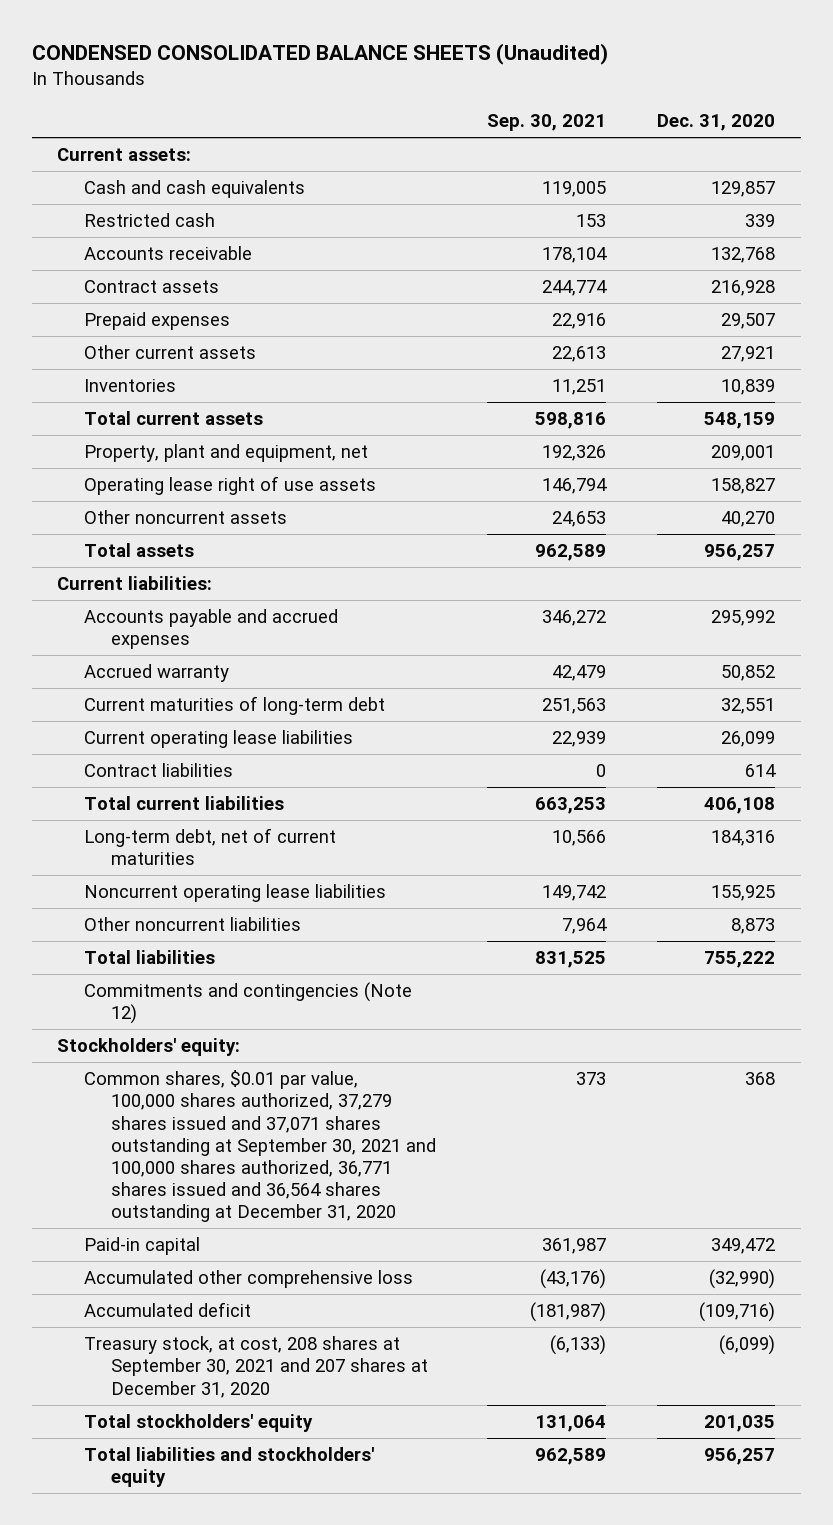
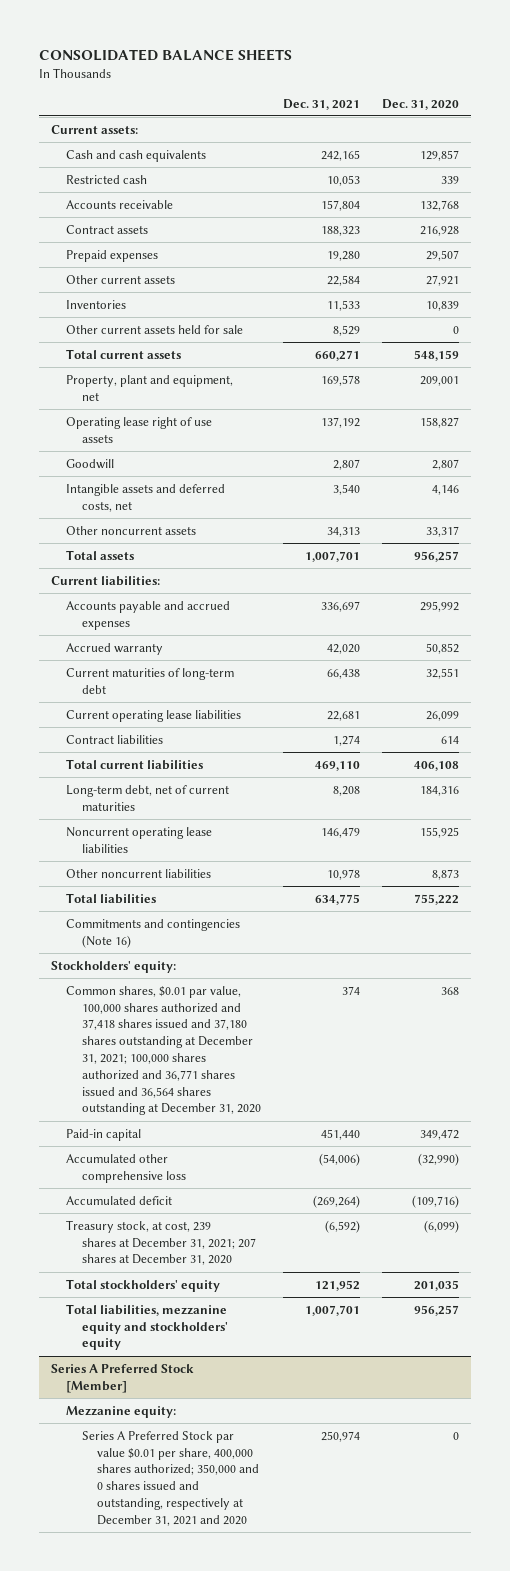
- CONDENSED CONSOLIDATED BALANCE SHEETS (Unaudited)
+ CONSOLIDATED BALANCE SHEETS
- | Sep. 30, 2021 | Dec. 31, 2020
+ | Dec. 31, 2021 | Dec. 31, 2020
+ Other current assets held for sale | 8,529 | 0
- Other noncurrent assets | 24,653 | 40,270
+ Goodwill | 2,807 | 2,807
+ Intangible assets and deferred costs, net | 3,540 | 4,146
+ Other noncurrent assets | 34,313 | 33,317
- Commitments and contingencies (Note 12)
+ Commitments and contingencies (Note 16)
- Common shares, $0.01 par value, 100,000 shares authorized, 37,279 shares issued and 37,071 shares outstanding at September 30, 2021 and 100,000 shares authorized, 36,771 shares issued and 36,564 shares outstanding at December 31, 2020 | 373 | 368
+ Common shares, $0.01 par value, 100,000 shares authorized and 37,418 shares issued and 37,180 shares outstanding at December 31, 2021; 100,000 shares authorized and 36,771 shares issued and 36,564 shares outstanding at December 31, 2020 | 374 | 368
- Treasury stock, at cost, 208 shares at September 30, 2021 and 207 shares at December 31, 2020 | (6,133) | (6,099)
+ Treasury stock, at cost, 239 shares at December 31, 2021; 207 shares at December 31, 2020 | (6,592) | (6,099)
- Total liabilities and stockholders' equity | 962,589 | 956,257
+ Total liabilities, mezzanine equity and stockholders' equity | 1,007,701 | 956,257
+ Series A Preferred Stock [Member]
+ Mezzanine equity:
+ Series A Preferred Stock par value $0.01 per share, 400,000 shares authorized; 350,000 and 0 shares issued and outstanding, respectively at December 31, 2021 and 2020 | 250,974 | 0

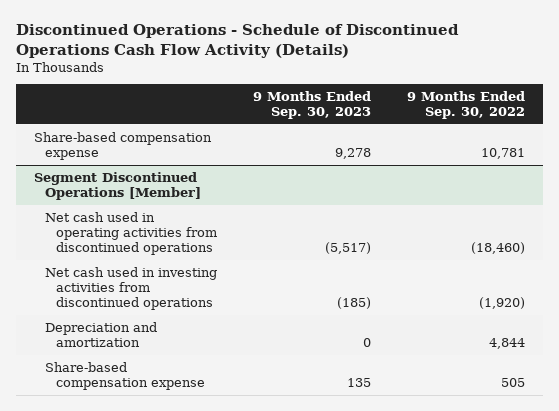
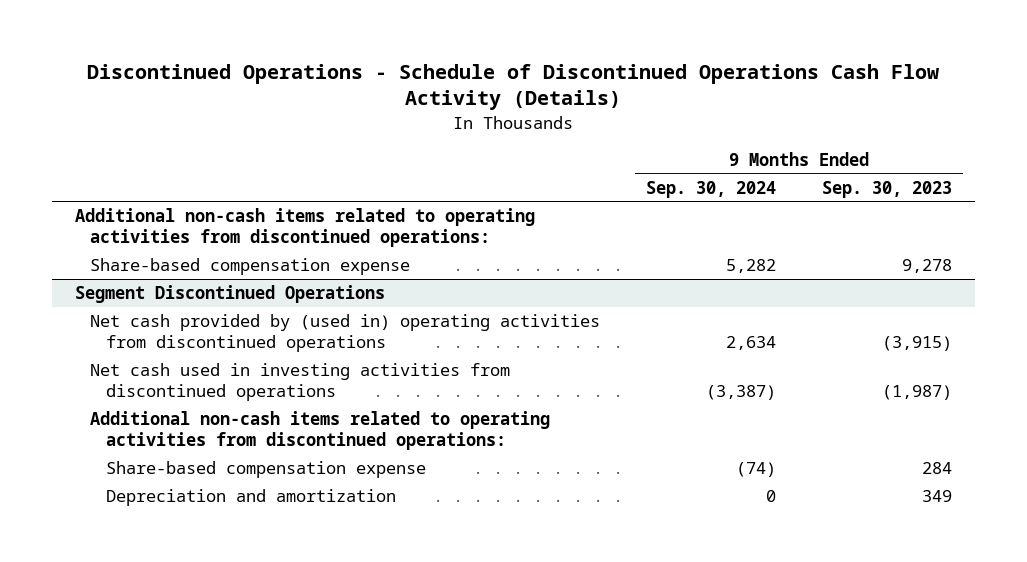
- | 9 Months Ended Sep. 30, 2023 | 9 Months Ended Sep. 30, 2022
+ | 9 Months Ended Sep. 30, 2024 | 9 Months Ended Sep. 30, 2023
+ Additional non-cash items related to operating activities from discontinued operations:
- Segment Discontinued Operations [Member]
- Net cash used in operating activities from discontinued operations | (5,517) | (18,460)
- Net cash used in investing activities from discontinued operations | (185) | (1,920)
- Depreciation and amortization | 0 | 4,844
- Share-based compensation expense | 135 | 505
+ Segment Discontinued Operations
+ Net cash provided by (used in) operating activities from discontinued operations | 2,634 | (3,915)
+ Net cash used in investing activities from discontinued operations | (3,387) | (1,987)
+ Additional non-cash items related to operating activities from discontinued operations:
+ Share-based compensation expense | (74) | 284
+ Depreciation and amortization | 0 | 349

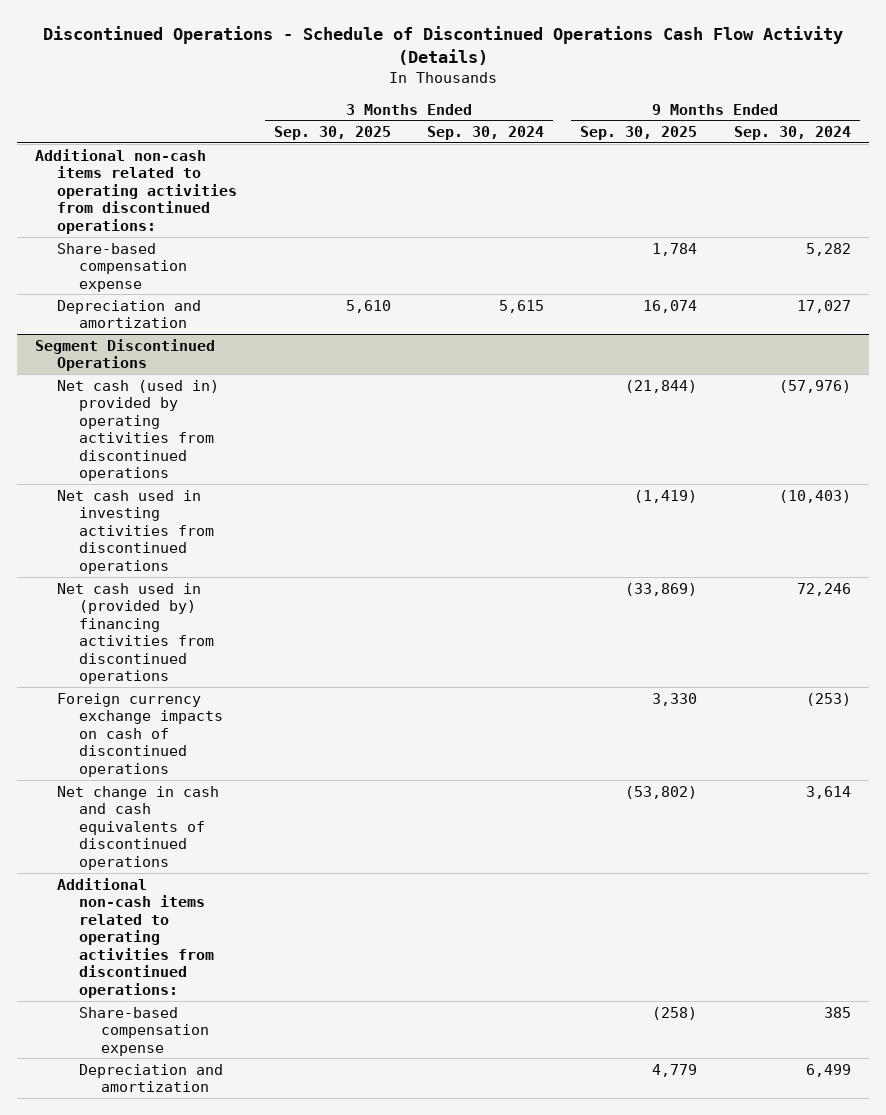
- | 9 Months Ended Sep. 30, 2024 | 9 Months Ended Sep. 30, 2023
+ | 3 Months Ended Sep. 30, 2025 | 3 Months Ended Sep. 30, 2024 | 9 Months Ended Sep. 30, 2025 | 9 Months Ended Sep. 30, 2024
+ Depreciation and amortization | 5,610 | 5,615 | 16,074 | 17,027
@ Segment Discontinued Operations
- Net cash provided by (used in) operating activities from discontinued operations | 2,634 | (3,915)
- Net cash used in investing activities from discontinued operations | (3,387) | (1,987)
+ Net cash (used in) provided by operating activities from discontinued operations | | | (21,844) | (57,976)
+ Net cash used in investing activities from discontinued operations | | | (1,419) | (10,403)
+ Net cash used in (provided by) financing activities from discontinued operations | | | (33,869) | 72,246
+ Foreign currency exchange impacts on cash of discontinued operations | | | 3,330 | (253)
+ Net change in cash and cash equivalents of discontinued operations | | | (53,802) | 3,614
- Share-based compensation expense | (74) | 284
- Depreciation and amortization | 0 | 349
+ Share-based compensation expense | | | (258) | 385
+ Depreciation and amortization | | | 4,779 | 6,499

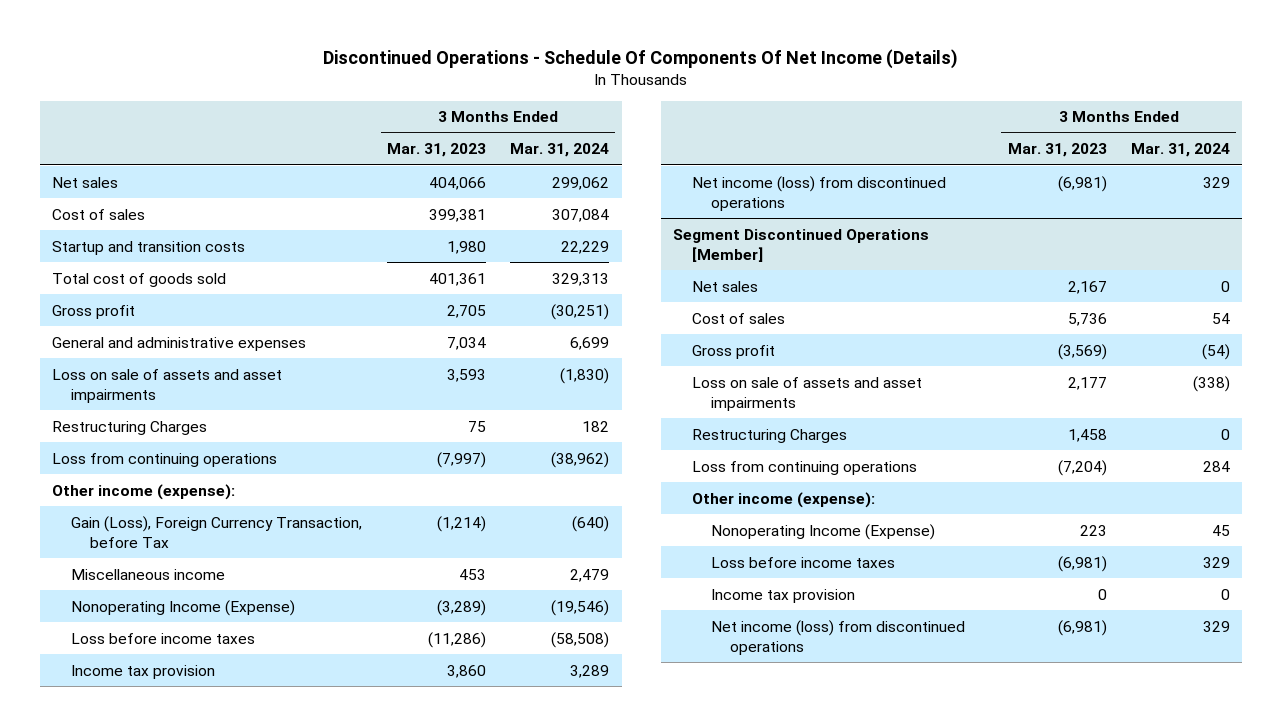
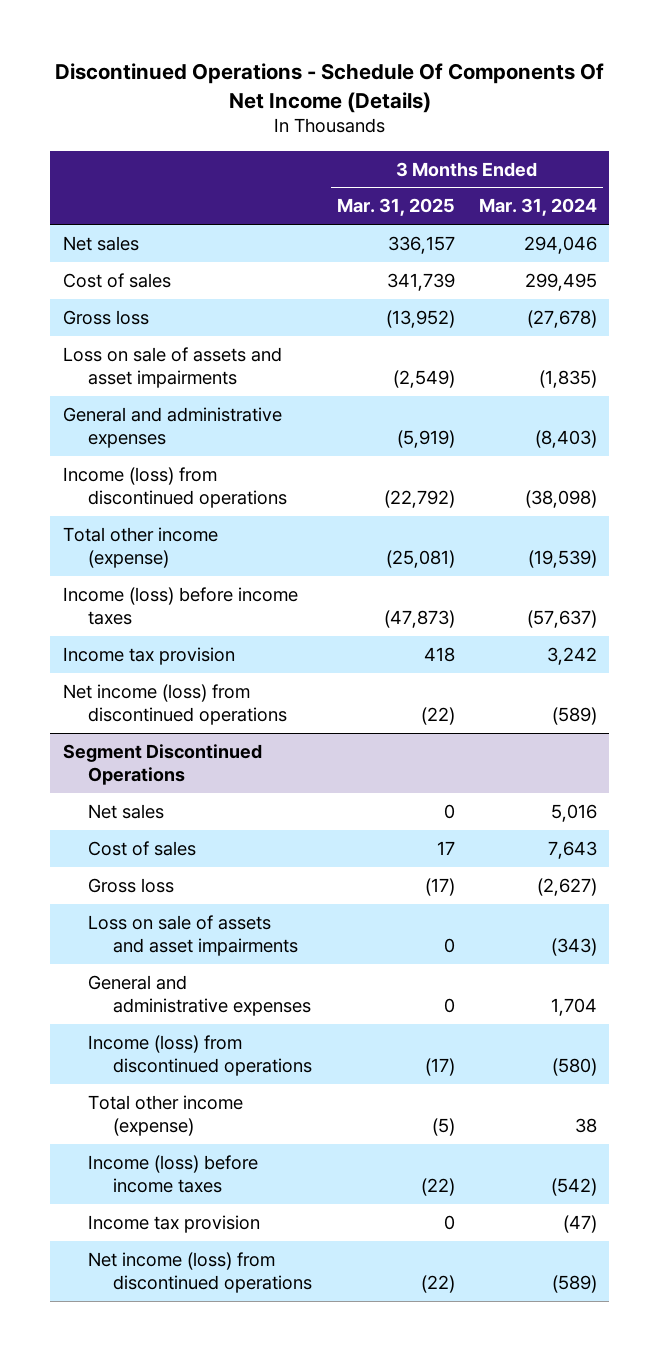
- | 3 Months Ended Mar. 31, 2023 | 3 Months Ended Mar. 31, 2024
+ | 3 Months Ended Mar. 31, 2025 | 3 Months Ended Mar. 31, 2024
- Net sales | 404,066 | 299,062
- Cost of sales | 399,381 | 307,084
- Startup and transition costs | 1,980 | 22,229
- Total cost of goods sold | 401,361 | 329,313
- Gross profit | 2,705 | (30,251)
- General and administrative expenses | 7,034 | 6,699
- Loss on sale of assets and asset impairments | 3,593 | (1,830)
- Restructuring Charges | 75 | 182
- Loss from continuing operations | (7,997) | (38,962)
- Other income (expense):
- Gain (Loss), Foreign Currency Transaction, before Tax | (1,214) | (640)
- Miscellaneous income | 453 | 2,479
- Nonoperating Income (Expense) | (3,289) | (19,546)
- Loss before income taxes | (11,286) | (58,508)
- Income tax provision | 3,860 | 3,289
- Net income (loss) from discontinued operations | (6,981) | 329
- Segment Discontinued Operations [Member]
- Net sales | 2,167 | 0
- Cost of sales | 5,736 | 54
- Gross profit | (3,569) | (54)
- Loss on sale of assets and asset impairments | 2,177 | (338)
- Restructuring Charges | 1,458 | 0
- Loss from continuing operations | (7,204) | 284
- Other income (expense):
- Nonoperating Income (Expense) | 223 | 45
- Loss before income taxes | (6,981) | 329
- Income tax provision | 0 | 0
- Net income (loss) from discontinued operations | (6,981) | 329
+ Net sales | 336,157 | 294,046
+ Cost of sales | 341,739 | 299,495
+ Gross loss | (13,952) | (27,678)
+ Loss on sale of assets and asset impairments | (2,549) | (1,835)
+ General and administrative expenses | (5,919) | (8,403)
+ Income (loss) from discontinued operations | (22,792) | (38,098)
+ Total other income (expense) | (25,081) | (19,539)
+ Income (loss) before income taxes | (47,873) | (57,637)
+ Income tax provision | 418 | 3,242
+ Net income (loss) from discontinued operations | (22) | (589)
+ Segment Discontinued Operations
+ Net sales | 0 | 5,016
+ Cost of sales | 17 | 7,643
+ Gross loss | (17) | (2,627)
+ Loss on sale of assets and asset impairments | 0 | (343)
+ General and administrative expenses | 0 | 1,704
+ Income (loss) from discontinued operations | (17) | (580)
+ Total other income (expense) | (5) | 38
+ Income (loss) before income taxes | (22) | (542)
+ Income tax provision | 0 | (47)
+ Net income (loss) from discontinued operations | (22) | (589)

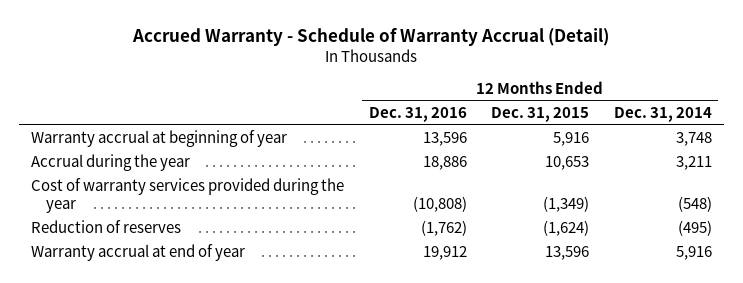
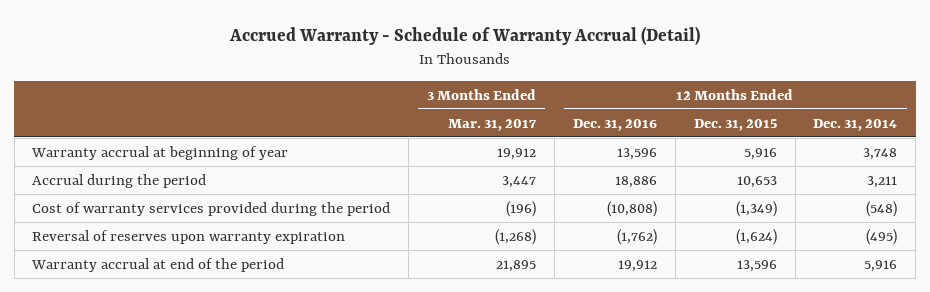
- | 12 Months Ended Dec. 31, 2016 | 12 Months Ended Dec. 31, 2015 | 12 Months Ended Dec. 31, 2014
+ | 3 Months Ended Mar. 31, 2017 | 12 Months Ended Dec. 31, 2016 | 12 Months Ended Dec. 31, 2015 | 12 Months Ended Dec. 31, 2014
- Accrual during the year | 18,886 | 10,653 | 3,211
- Cost of warranty services provided during the year | (10,808) | (1,349) | (548)
- Reduction of reserves | (1,762) | (1,624) | (495)
- Warranty accrual at end of year | 19,912 | 13,596 | 5,916
+ Accrual during the period | 3,447 | 18,886 | 10,653 | 3,211
+ Cost of warranty services provided during the period | (196) | (10,808) | (1,349) | (548)
+ Reversal of reserves upon warranty expiration | (1,268) | (1,762) | (1,624) | (495)
+ Warranty accrual at end of the period | 21,895 | 19,912 | 13,596 | 5,916

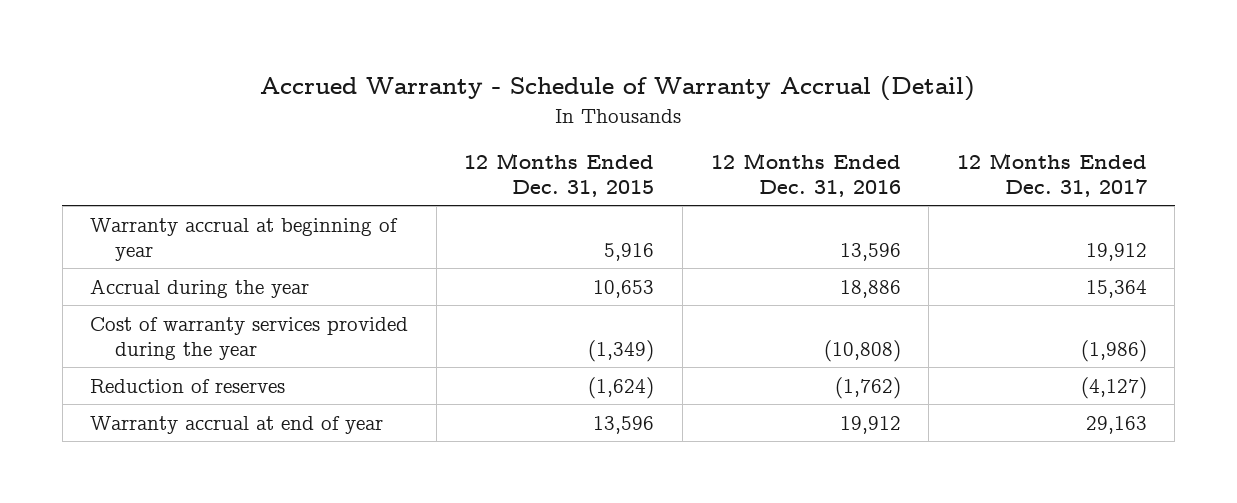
- | 3 Months Ended Mar. 31, 2017 | 12 Months Ended Dec. 31, 2016 | 12 Months Ended Dec. 31, 2015 | 12 Months Ended Dec. 31, 2014
+ | 12 Months Ended Dec. 31, 2015 | 12 Months Ended Dec. 31, 2016 | 12 Months Ended Dec. 31, 2017
- Accrual during the period | 3,447 | 18,886 | 10,653 | 3,211
- Cost of warranty services provided during the period | (196) | (10,808) | (1,349) | (548)
- Reversal of reserves upon warranty expiration | (1,268) | (1,762) | (1,624) | (495)
- Warranty accrual at end of the period | 21,895 | 19,912 | 13,596 | 5,916
+ Accrual during the year | 10,653 | 18,886 | 15,364
+ Cost of warranty services provided during the year | (1,349) | (10,808) | (1,986)
+ Reduction of reserves | (1,624) | (1,762) | (4,127)
+ Warranty accrual at end of year | 13,596 | 19,912 | 29,163

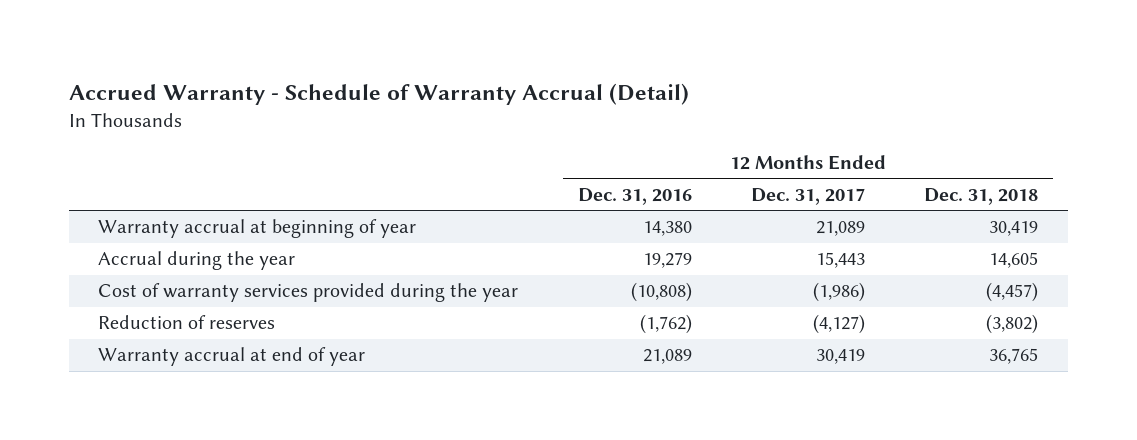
- | 12 Months Ended Dec. 31, 2015 | 12 Months Ended Dec. 31, 2016 | 12 Months Ended Dec. 31, 2017
+ | 12 Months Ended Dec. 31, 2016 | 12 Months Ended Dec. 31, 2017 | 12 Months Ended Dec. 31, 2018
- Warranty accrual at beginning of year | 5,916 | 13,596 | 19,912
- Accrual during the year | 10,653 | 18,886 | 15,364
+ Warranty accrual at beginning of year | 14,380 | 21,089 | 30,419
+ Accrual during the year | 19,279 | 15,443 | 14,605
- Warranty accrual at end of year | 13,596 | 19,912 | 29,163
+ Warranty accrual at end of year | 21,089 | 30,419 | 36,765

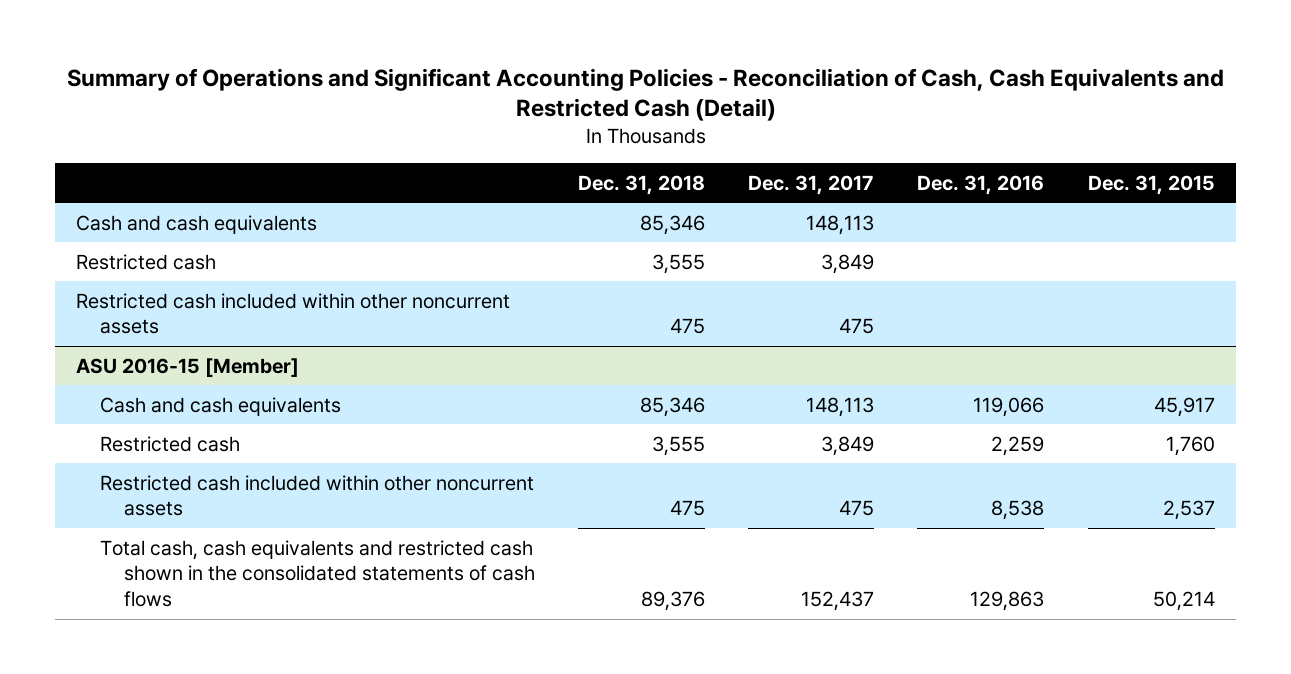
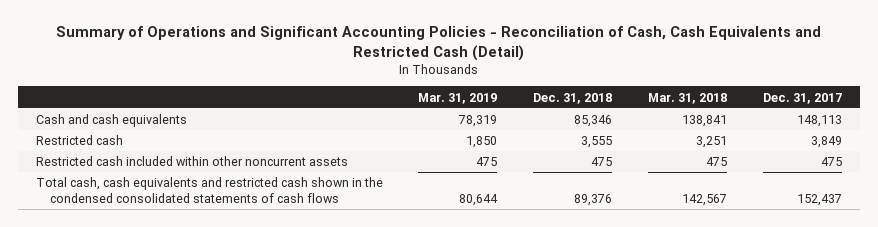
- | Dec. 31, 2018 | Dec. 31, 2017 | Dec. 31, 2016 | Dec. 31, 2015
+ | Mar. 31, 2019 | Dec. 31, 2018 | Mar. 31, 2018 | Dec. 31, 2017
- ASU 2016-15 [Member]
- Cash and cash equivalents | 85,346 | 148,113 | 119,066 | 45,917
- Restricted cash | 3,555 | 3,849 | 2,259 | 1,760
- Restricted cash included within other noncurrent assets | 475 | 475 | 8,538 | 2,537
- Total cash, cash equivalents and restricted cash shown in the consolidated statements of cash flows | 89,376 | 152,437 | 129,863 | 50,214
+ Total cash, cash equivalents and restricted cash shown in the condensed consolidated statements of cash flows | 80,644 | 89,376 | 142,567 | 152,437

